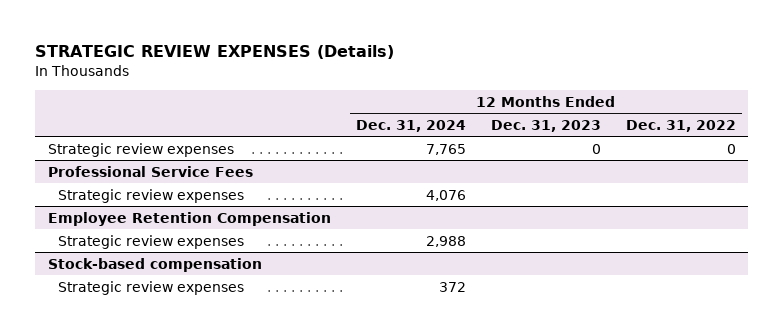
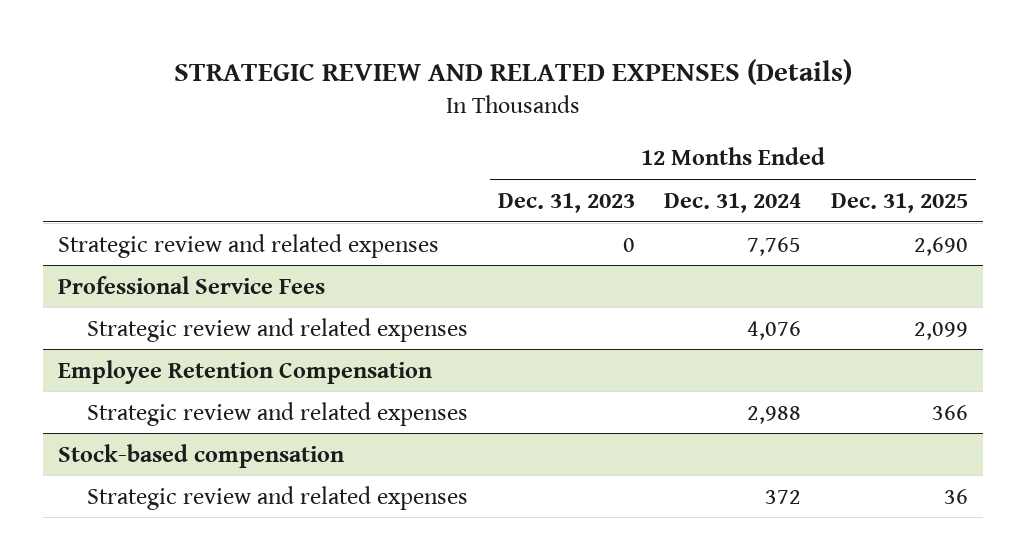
- STRATEGIC REVIEW EXPENSES (Details)
+ STRATEGIC REVIEW AND RELATED EXPENSES (Details)
- | 12 Months Ended Dec. 31, 2024 | 12 Months Ended Dec. 31, 2023 | 12 Months Ended Dec. 31, 2022
+ | 12 Months Ended Dec. 31, 2023 | 12 Months Ended Dec. 31, 2024 | 12 Months Ended Dec. 31, 2025
- Strategic review expenses | 7,765 | 0 | 0
+ Strategic review and related expenses | 0 | 7,765 | 2,690
@ Professional Service Fees
- Strategic review expenses | 4,076 | |
+ Strategic review and related expenses | | 4,076 | 2,099
@ Employee Retention Compensation
- Strategic review expenses | 2,988 | |
+ Strategic review and related expenses | | 2,988 | 366
@ Stock-based compensation
- Strategic review expenses | 372 | |
+ Strategic review and related expenses | | 372 | 36

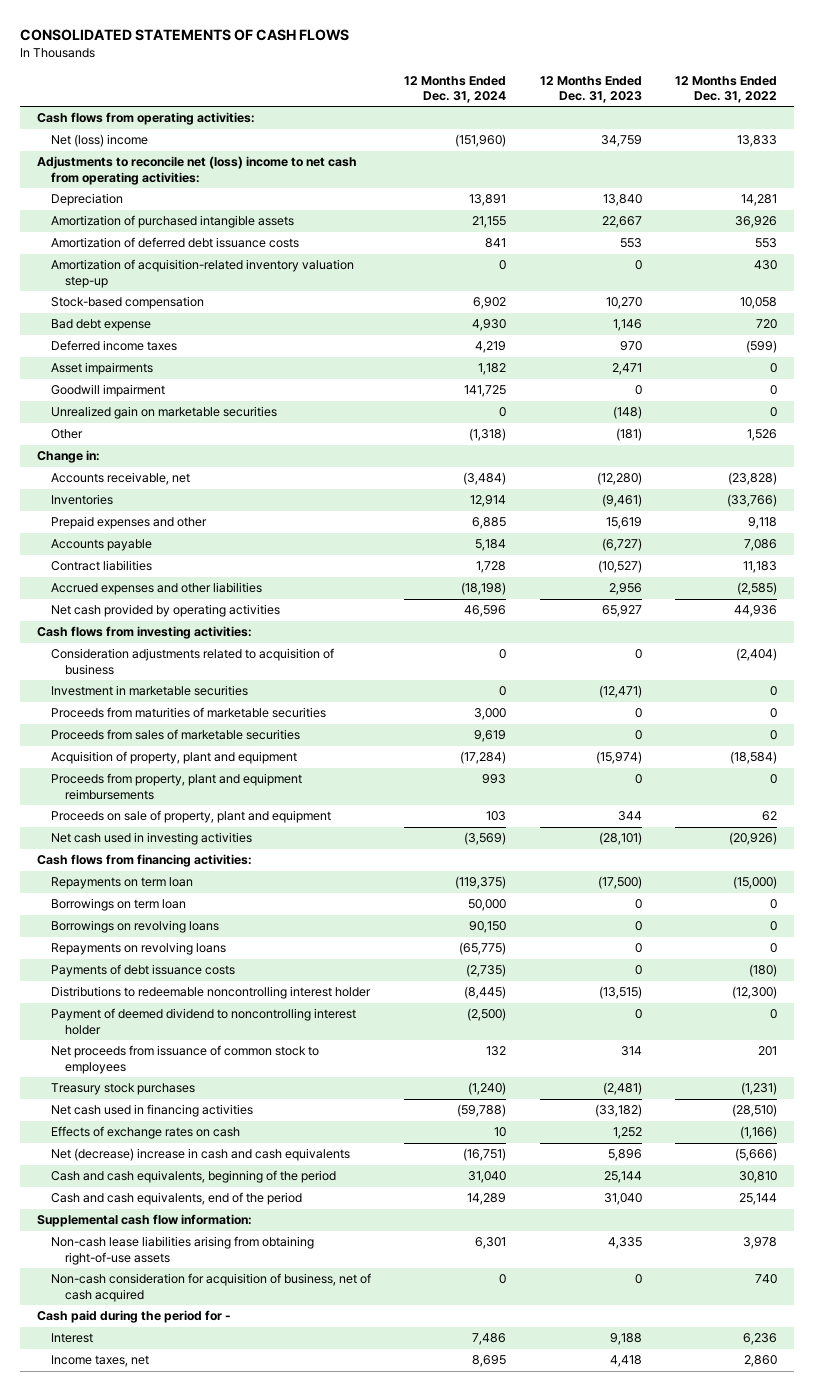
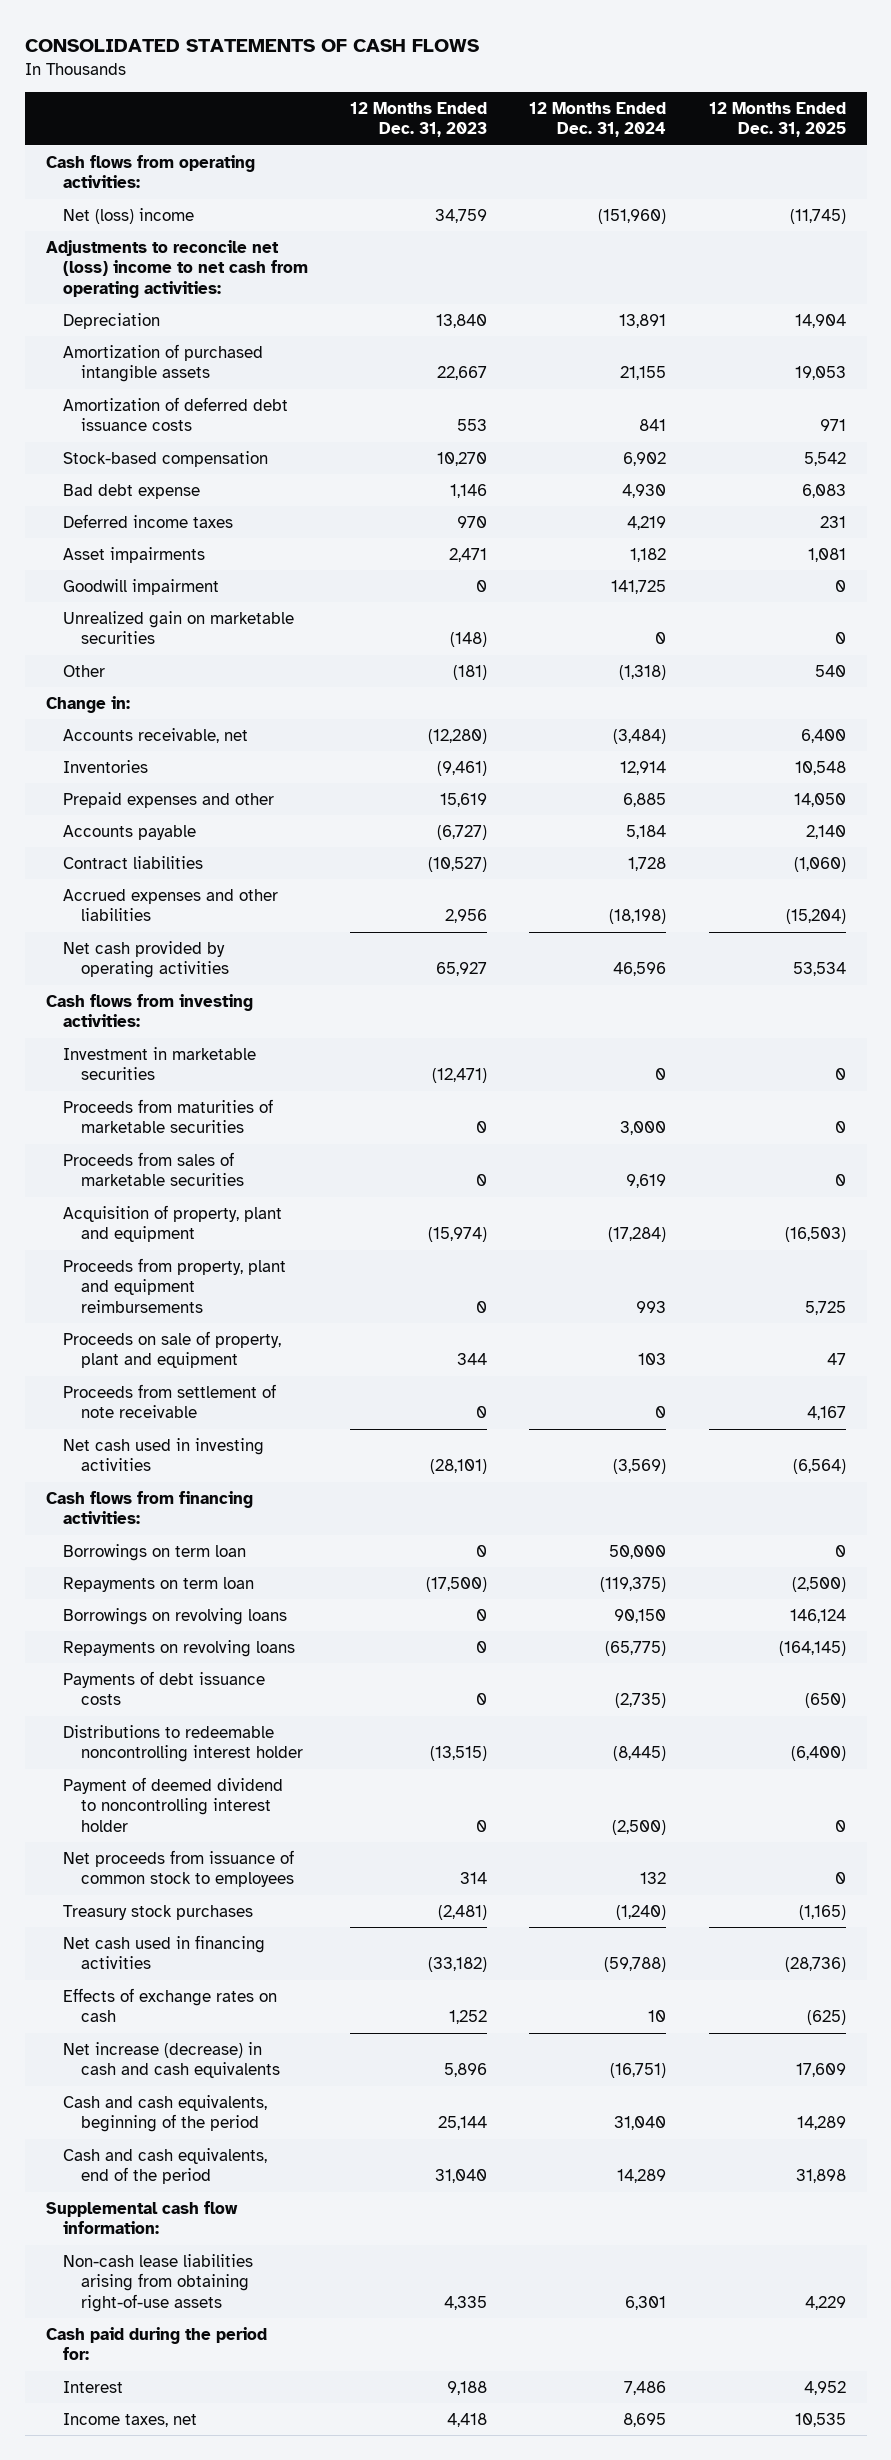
- | 12 Months Ended Dec. 31, 2024 | 12 Months Ended Dec. 31, 2023 | 12 Months Ended Dec. 31, 2022
+ | 12 Months Ended Dec. 31, 2023 | 12 Months Ended Dec. 31, 2024 | 12 Months Ended Dec. 31, 2025
- Amortization of acquisition-related inventory valuation step-up | 0 | 0 | 430
- Consideration adjustments related to acquisition of business | 0 | 0 | (2,404)
+ Proceeds from settlement of note receivable | 0 | 0 | 4,167
moved down: Repayments on term loan | (17,500) | (119,375) | (2,500)
- Net (decrease) increase in cash and cash equivalents | (16,751) | 5,896 | (5,666)
+ Net increase (decrease) in cash and cash equivalents | 5,896 | (16,751) | 17,609
- Non-cash consideration for acquisition of business, net of cash acquired | 0 | 0 | 740
- Cash paid during the period for -
+ Cash paid during the period for:

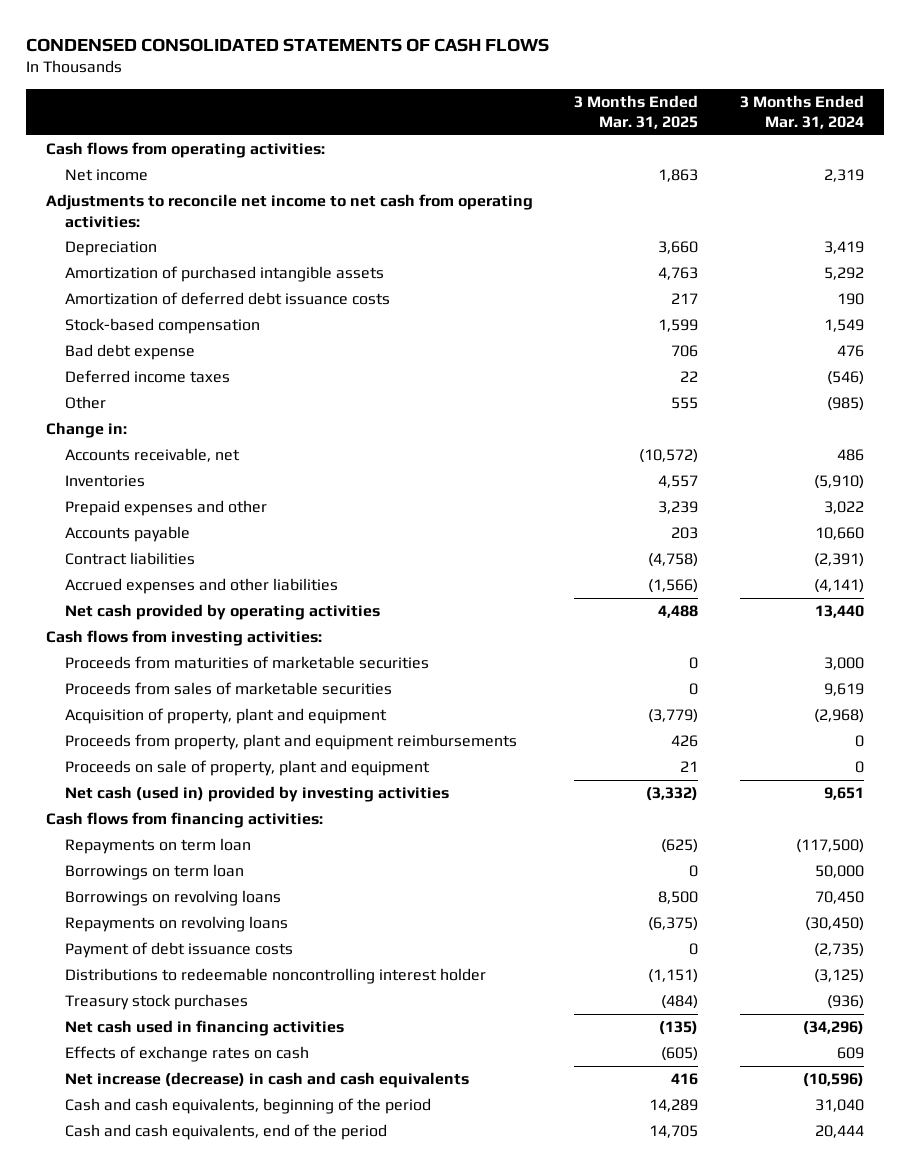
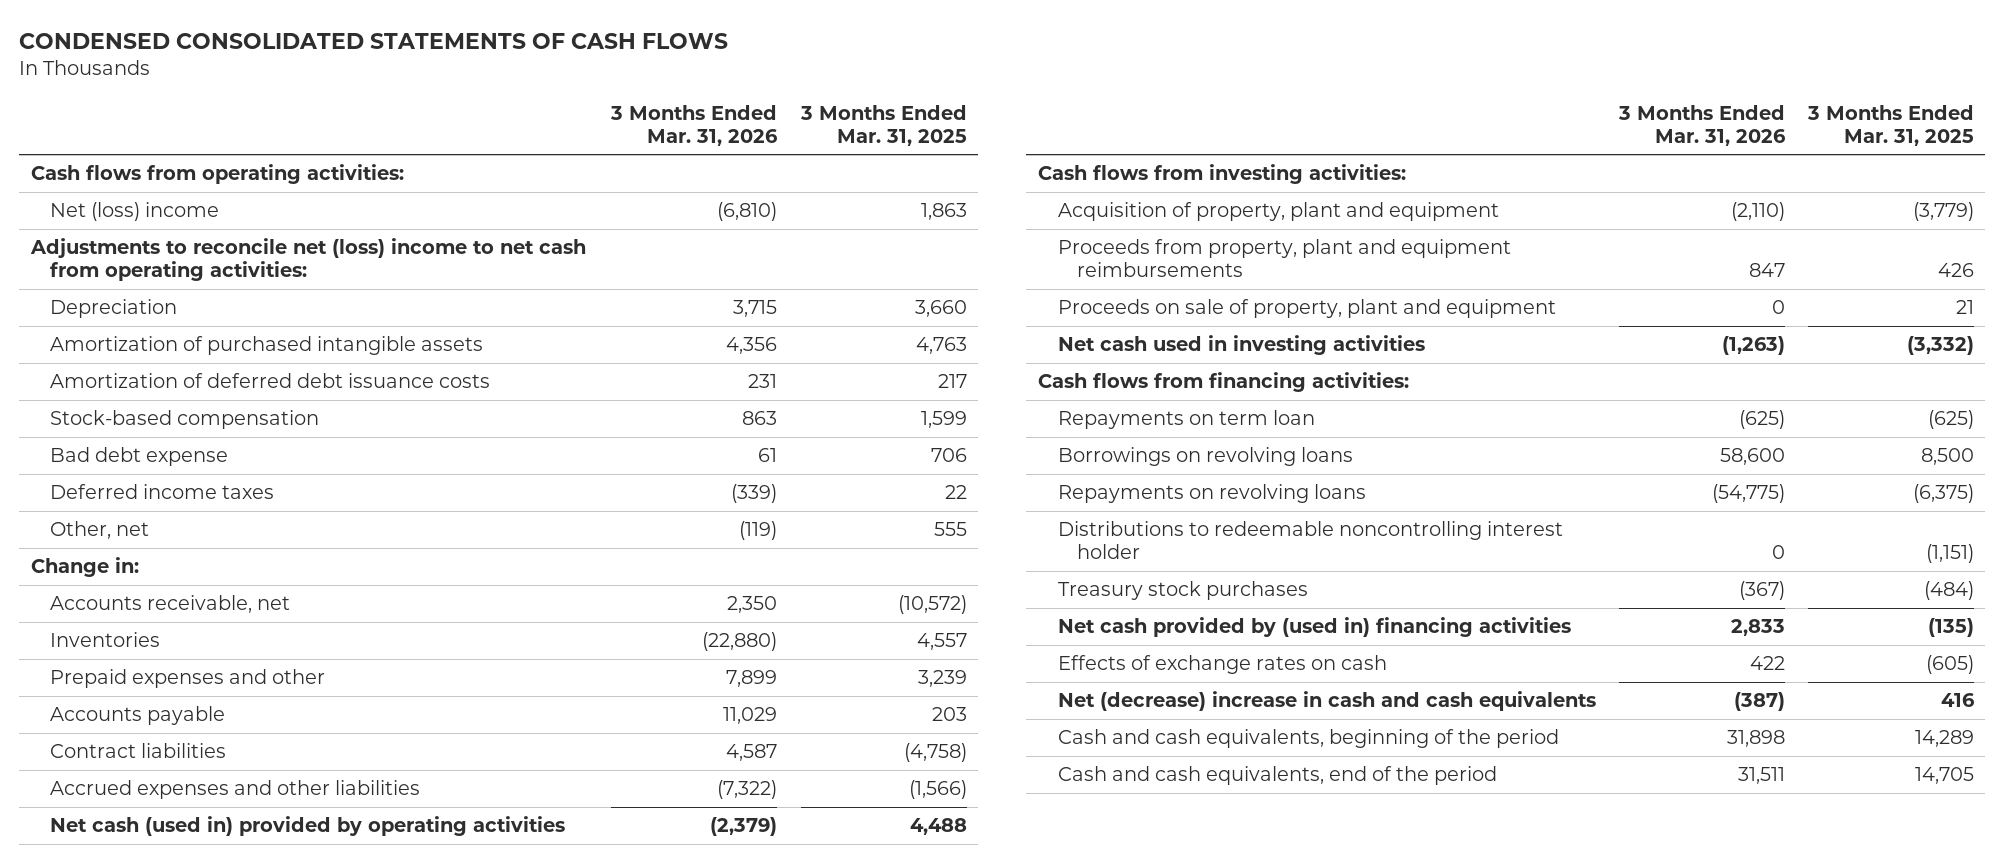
- | 3 Months Ended Mar. 31, 2025 | 3 Months Ended Mar. 31, 2024
+ | 3 Months Ended Mar. 31, 2026 | 3 Months Ended Mar. 31, 2025
- Net income | 1,863 | 2,319
- Adjustments to reconcile net income to net cash from operating activities:
+ Net (loss) income | (6,810) | 1,863
+ Adjustments to reconcile net (loss) income to net cash from operating activities:
- Other | 555 | (985)
+ Other, net | (119) | 555
- Net cash provided by operating activities | 4,488 | 13,440
+ Net cash (used in) provided by operating activities | (2,379) | 4,488
- Proceeds from maturities of marketable securities | 0 | 3,000
- Proceeds from sales of marketable securities | 0 | 9,619
- Net cash (used in) provided by investing activities | (3,332) | 9,651
+ Net cash used in investing activities | (1,263) | (3,332)
- Borrowings on term loan | 0 | 50,000
- Payment of debt issuance costs | 0 | (2,735)
- Net cash used in financing activities | (135) | (34,296)
+ Net cash provided by (used in) financing activities | 2,833 | (135)
- Net increase (decrease) in cash and cash equivalents | 416 | (10,596)
+ Net (decrease) increase in cash and cash equivalents | (387) | 416

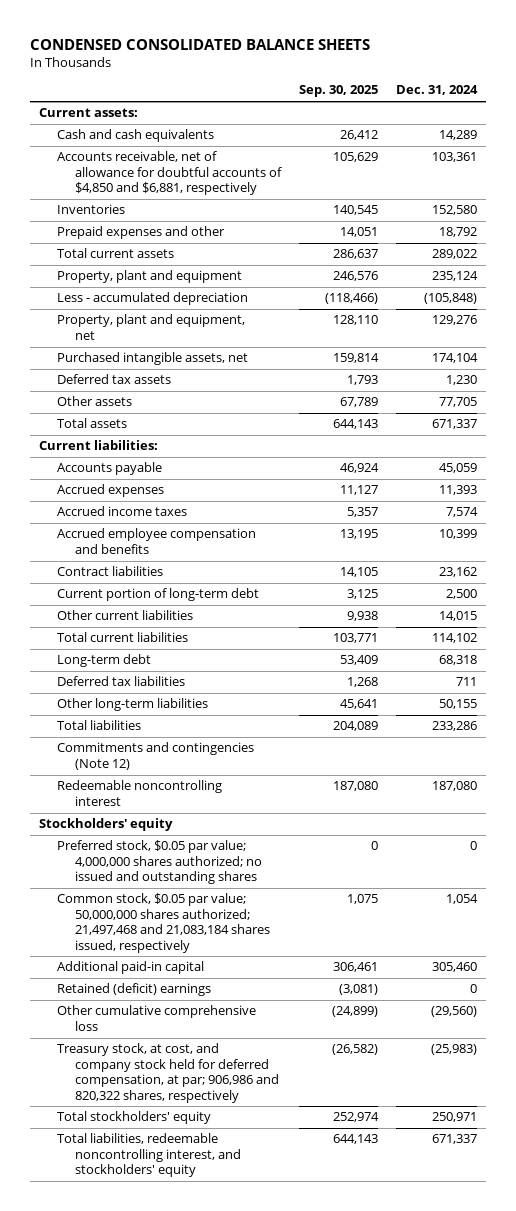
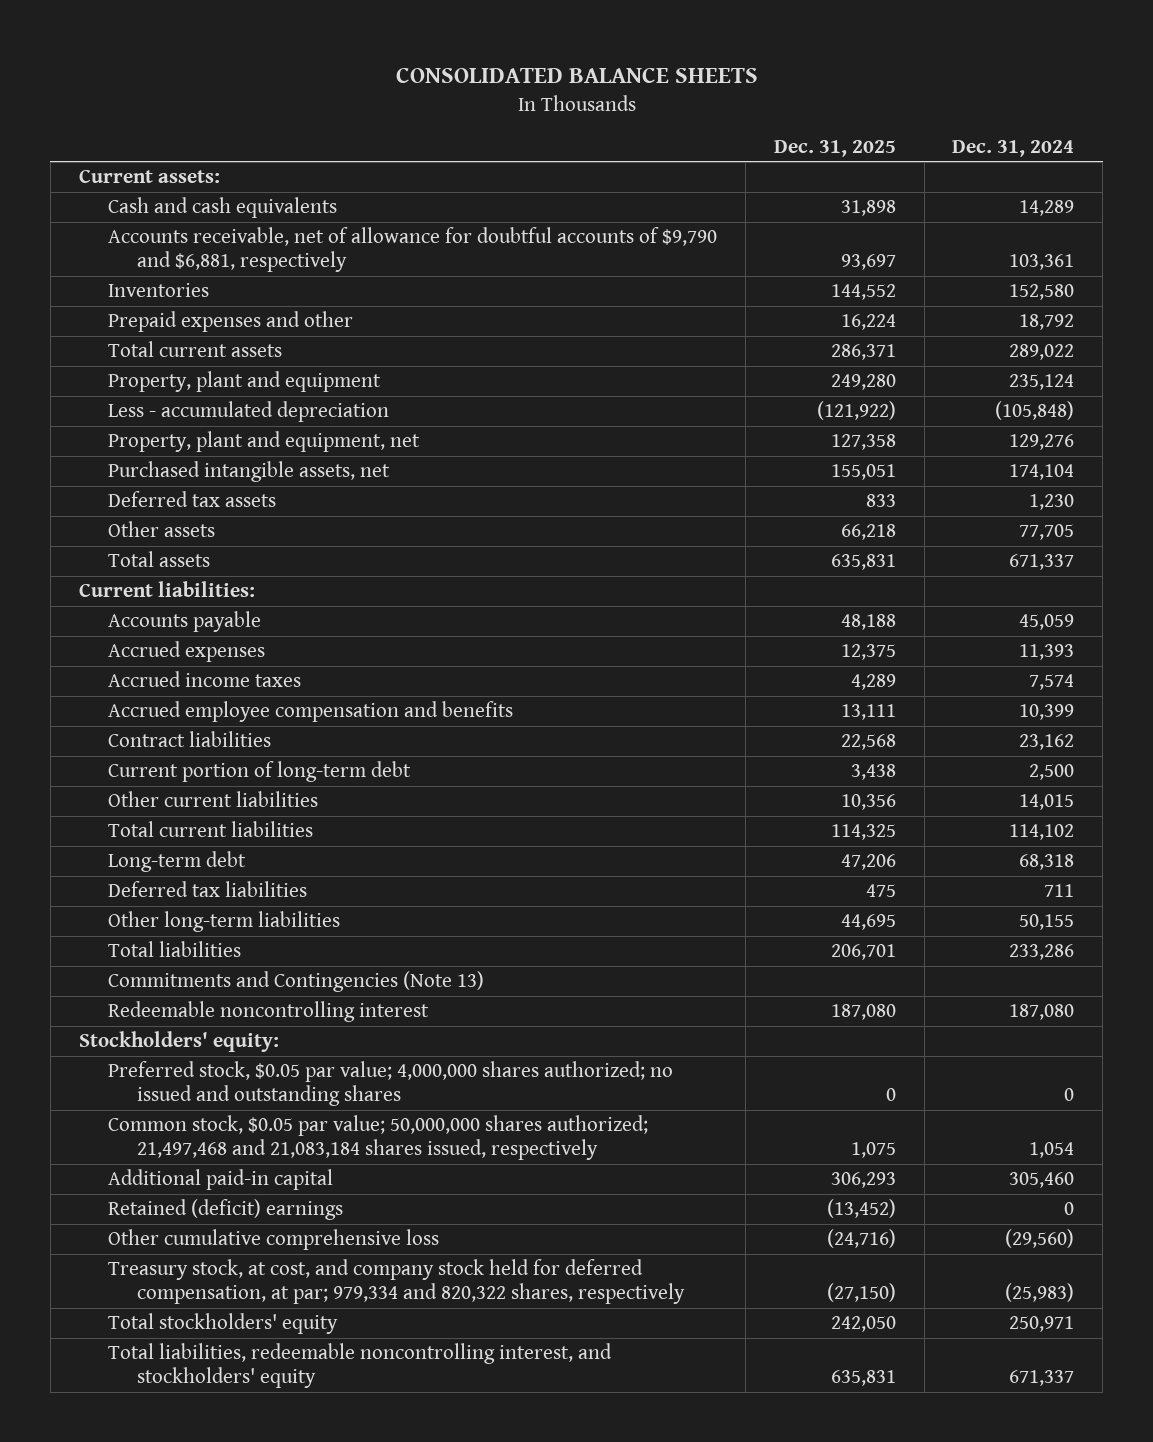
- CONDENSED CONSOLIDATED BALANCE SHEETS
+ CONSOLIDATED BALANCE SHEETS
- | Sep. 30, 2025 | Dec. 31, 2024
+ | Dec. 31, 2025 | Dec. 31, 2024
- Accounts receivable, net of allowance for doubtful accounts of $4,850 and $6,881, respectively | 105,629 | 103,361
+ Accounts receivable, net of allowance for doubtful accounts of $9,790 and $6,881, respectively | 93,697 | 103,361
- Commitments and contingencies (Note 12)
+ Commitments and Contingencies (Note 13)
- Stockholders' equity
+ Stockholders' equity:
- Treasury stock, at cost, and company stock held for deferred compensation, at par; 906,986 and 820,322 shares, respectively | (26,582) | (25,983)
+ Treasury stock, at cost, and company stock held for deferred compensation, at par; 979,334 and 820,322 shares, respectively | (27,150) | (25,983)

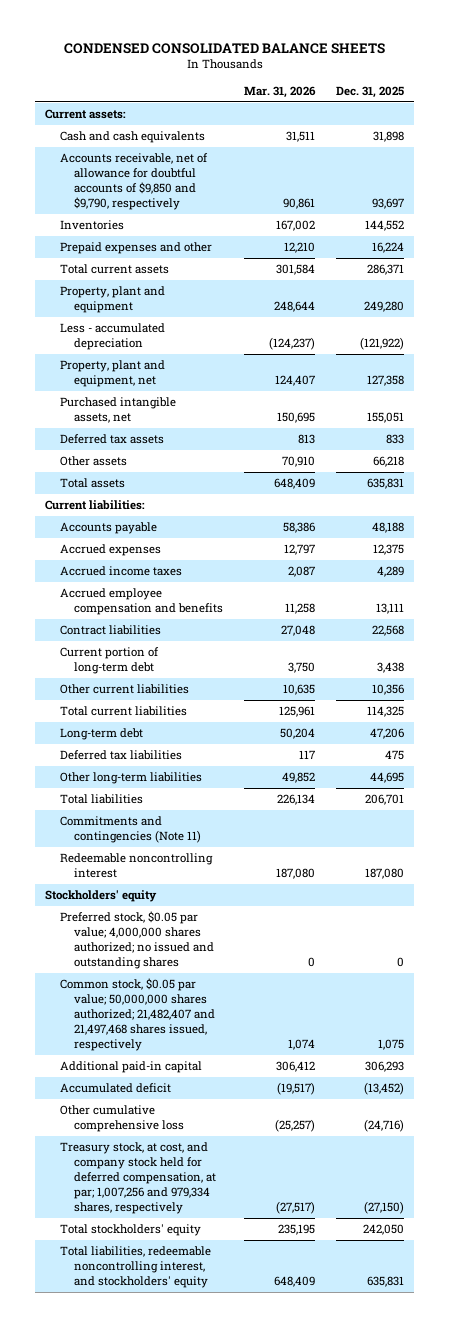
- CONSOLIDATED BALANCE SHEETS
+ CONDENSED CONSOLIDATED BALANCE SHEETS
- | Dec. 31, 2025 | Dec. 31, 2024
+ | Mar. 31, 2026 | Dec. 31, 2025
- Accounts receivable, net of allowance for doubtful accounts of $9,790 and $6,881, respectively | 93,697 | 103,361
+ Accounts receivable, net of allowance for doubtful accounts of $9,850 and $9,790, respectively | 90,861 | 93,697
- Commitments and Contingencies (Note 13)
+ Commitments and contingencies (Note 11)
- Stockholders' equity:
+ Stockholders' equity
- Common stock, $0.05 par value; 50,000,000 shares authorized; 21,497,468 and 21,083,184 shares issued, respectively | 1,075 | 1,054
+ Common stock, $0.05 par value; 50,000,000 shares authorized; 21,482,407 and 21,497,468 shares issued, respectively | 1,074 | 1,075
- Retained (deficit) earnings | (13,452) | 0
+ Accumulated deficit | (19,517) | (13,452)
- Treasury stock, at cost, and company stock held for deferred compensation, at par; 979,334 and 820,322 shares, respectively | (27,150) | (25,983)
+ Treasury stock, at cost, and company stock held for deferred compensation, at par; 1,007,256 and 979,334 shares, respectively | (27,517) | (27,150)

